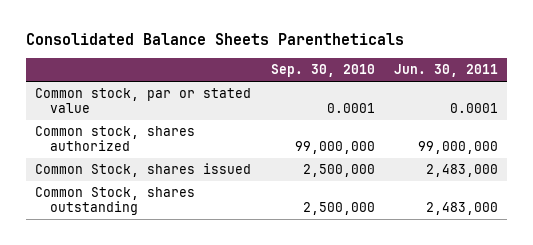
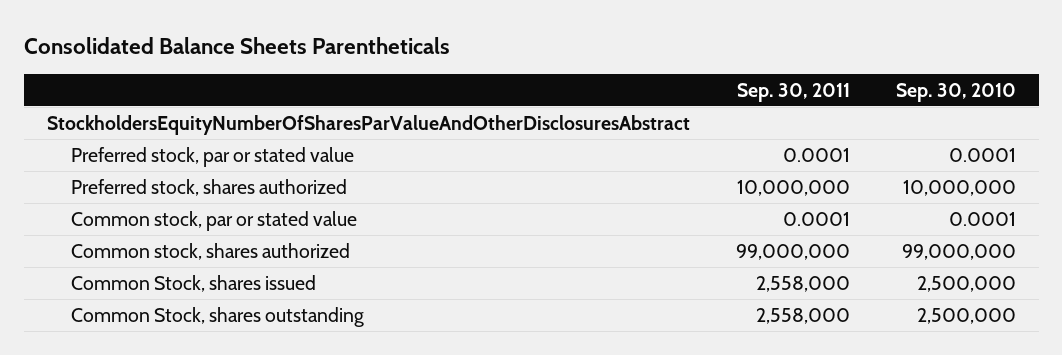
- | Sep. 30, 2010 | Jun. 30, 2011
+ | Sep. 30, 2011 | Sep. 30, 2010
+ StockholdersEquityNumberOfSharesParValueAndOtherDisclosuresAbstract
+ Preferred stock, par or stated value | 0.0001 | 0.0001
+ Preferred stock, shares authorized | 10,000,000 | 10,000,000

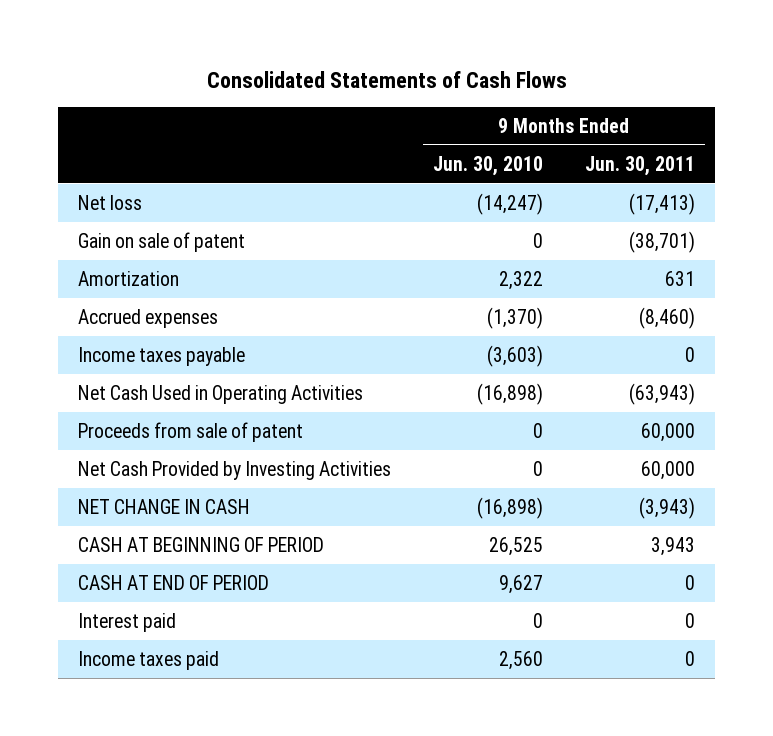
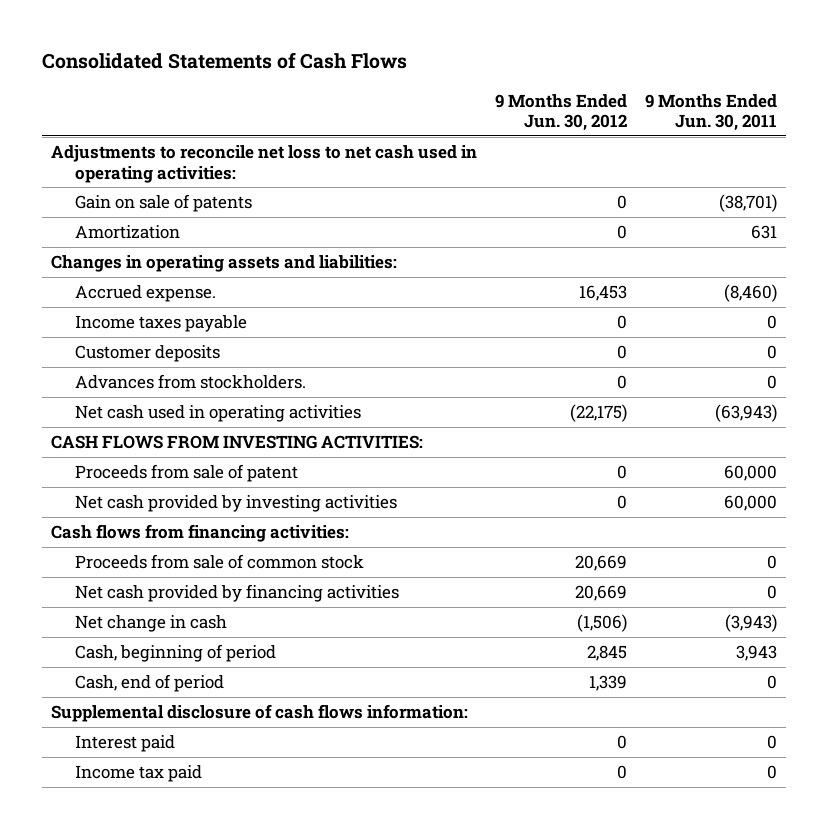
- | 9 Months Ended Jun. 30, 2010 | 9 Months Ended Jun. 30, 2011
+ | 9 Months Ended Jun. 30, 2012 | 9 Months Ended Jun. 30, 2011
- Net loss | (14,247) | (17,413)
- Gain on sale of patent | 0 | (38,701)
+ Adjustments to reconcile net loss to net cash used in operating activities:
+ Gain on sale of patents | 0 | (38,701)
- Accrued expenses | (1,370) | (8,460)
+ Changes in operating assets and liabilities:
+ Accrued expense. | 16,453 | (8,460)
- Net Cash Used in Operating Activities | (16,898) | (63,943)
+ Customer deposits | 0 | 0
+ Advances from stockholders. | 0 | 0
+ Net cash used in operating activities | (22,175) | (63,943)
+ CASH FLOWS FROM INVESTING ACTIVITIES:
- Net Cash Provided by Investing Activities | 0 | 60,000
- NET CHANGE IN CASH | (16,898) | (3,943)
- CASH AT BEGINNING OF PERIOD | 26,525 | 3,943
- CASH AT END OF PERIOD | 9,627 | 0
+ Net cash provided by investing activities | 0 | 60,000
+ Cash flows from financing activities:
+ Proceeds from sale of common stock | 20,669 | 0
+ Net cash provided by financing activities | 20,669 | 0
+ Net change in cash | (1,506) | (3,943)
+ Cash, beginning of period | 2,845 | 3,943
+ Cash, end of period | 1,339 | 0
+ Supplemental disclosure of cash flows information:
- Income taxes paid | 2,560 | 0
+ Income tax paid | 0 | 0

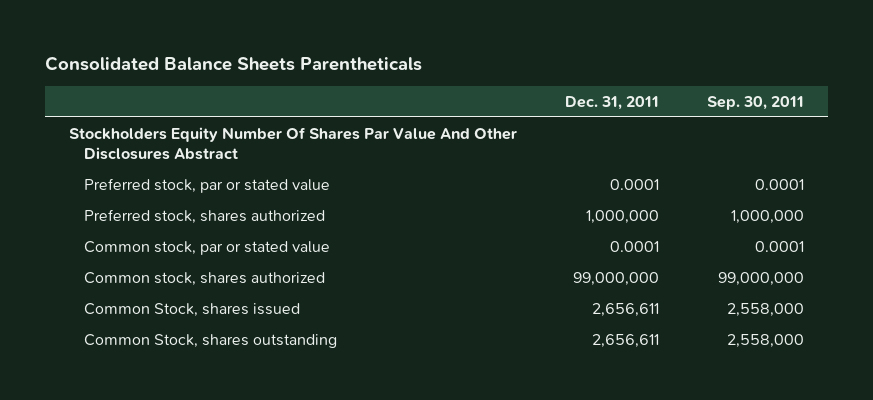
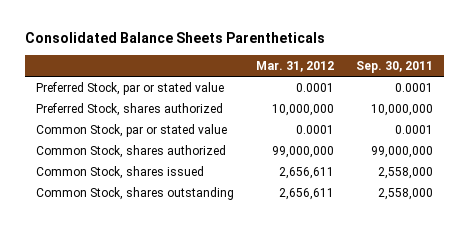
- | Dec. 31, 2011 | Sep. 30, 2011
+ | Mar. 31, 2012 | Sep. 30, 2011
- Stockholders Equity Number Of Shares Par Value And Other Disclosures Abstract
- Preferred stock, par or stated value | 0.0001 | 0.0001
- Preferred stock, shares authorized | 1,000,000 | 1,000,000
- Common stock, par or stated value | 0.0001 | 0.0001
- Common stock, shares authorized | 99,000,000 | 99,000,000
+ Preferred Stock, par or stated value | 0.0001 | 0.0001
+ Preferred Stock, shares authorized | 10,000,000 | 10,000,000
+ Common Stock, par or stated value | 0.0001 | 0.0001
+ Common Stock, shares authorized | 99,000,000 | 99,000,000

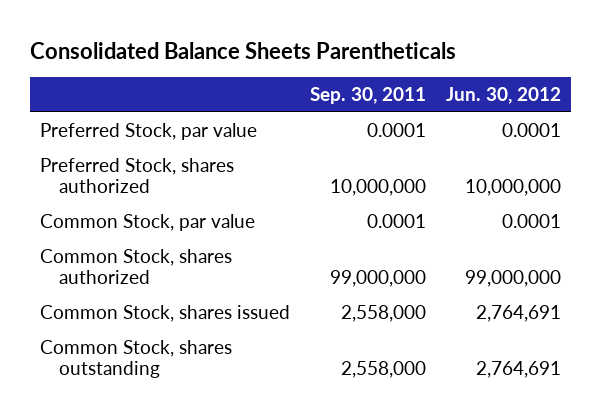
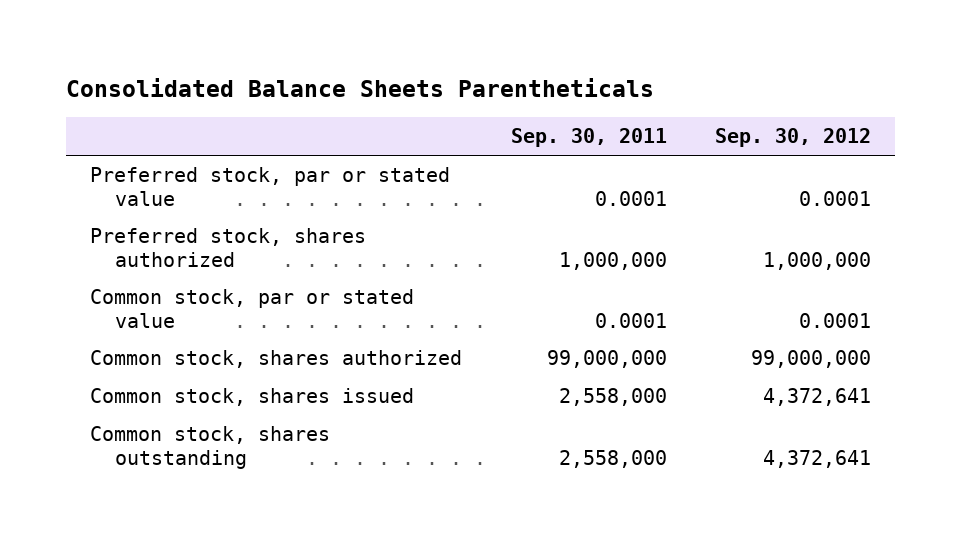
- | Sep. 30, 2011 | Jun. 30, 2012
+ | Sep. 30, 2011 | Sep. 30, 2012
- Preferred Stock, par value | 0.0001 | 0.0001
- Preferred Stock, shares authorized | 10,000,000 | 10,000,000
- Common Stock, par value | 0.0001 | 0.0001
- Common Stock, shares authorized | 99,000,000 | 99,000,000
- Common Stock, shares issued | 2,558,000 | 2,764,691
- Common Stock, shares outstanding | 2,558,000 | 2,764,691
+ Preferred stock, par or stated value | 0.0001 | 0.0001
+ Preferred stock, shares authorized | 1,000,000 | 1,000,000
+ Common stock, par or stated value | 0.0001 | 0.0001
+ Common stock, shares authorized | 99,000,000 | 99,000,000
+ Common stock, shares issued | 2,558,000 | 4,372,641
+ Common stock, shares outstanding | 2,558,000 | 4,372,641

